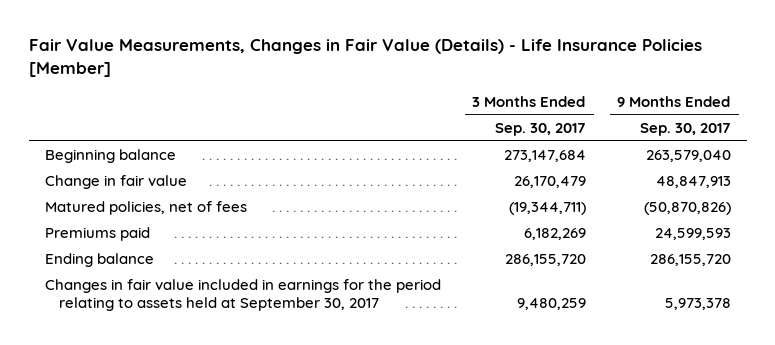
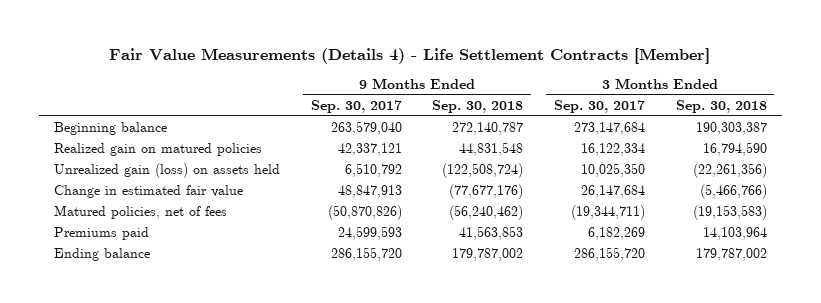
- Fair Value Measurements, Changes in Fair Value (Details) - Life Insurance Policies [Member]
+ Fair Value Measurements (Details 4) - Life Settlement Contracts [Member]
- | 3 Months Ended Sep. 30, 2017 | 9 Months Ended Sep. 30, 2017
+ | 9 Months Ended Sep. 30, 2017 | 9 Months Ended Sep. 30, 2018 | 3 Months Ended Sep. 30, 2017 | 3 Months Ended Sep. 30, 2018
- Change in fair value | 26,170,479 | 48,847,913
+ Realized gain on matured policies | 42,337,121 | 44,831,548 | 16,122,334 | 16,794,590
+ Unrealized gain (loss) on assets held | 6,510,792 | (122,508,724) | 10,025,350 | (22,261,356)
+ Change in estimated fair value | 48,847,913 | (77,677,176) | 26,147,684 | (5,466,766)
- Changes in fair value included in earnings for the period relating to assets held at September 30, 2017 | 9,480,259 | 5,973,378

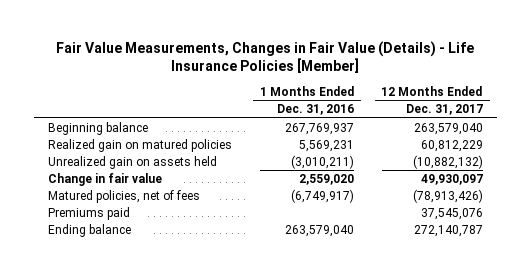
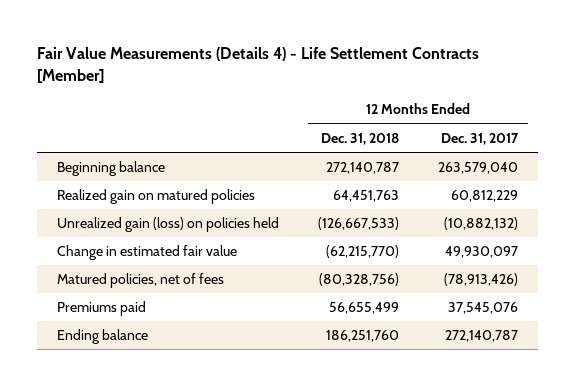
- Fair Value Measurements, Changes in Fair Value (Details) - Life Insurance Policies [Member]
+ Fair Value Measurements (Details 4) - Life Settlement Contracts [Member]
- | 1 Months Ended Dec. 31, 2016 | 12 Months Ended Dec. 31, 2017
+ | 12 Months Ended Dec. 31, 2018 | 12 Months Ended Dec. 31, 2017
- Unrealized gain on assets held | (3,010,211) | (10,882,132)
- Change in fair value | 2,559,020 | 49,930,097
+ Unrealized gain (loss) on policies held | (126,667,533) | (10,882,132)
+ Change in estimated fair value | (62,215,770) | 49,930,097

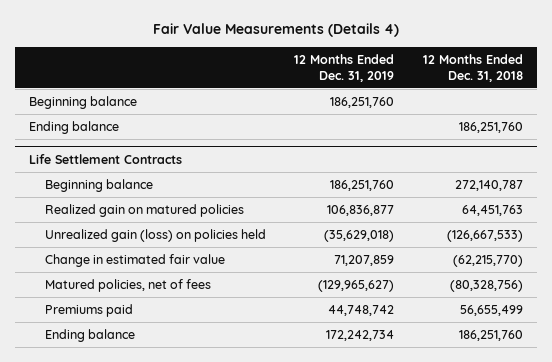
- Fair Value Measurements (Details 4) - Life Settlement Contracts [Member]
+ Fair Value Measurements (Details 4)
- | 12 Months Ended Dec. 31, 2018 | 12 Months Ended Dec. 31, 2017
+ | 12 Months Ended Dec. 31, 2019 | 12 Months Ended Dec. 31, 2018
+ Beginning balance | 186,251,760 |
+ Ending balance | | 186,251,760
+ Life Settlement Contracts

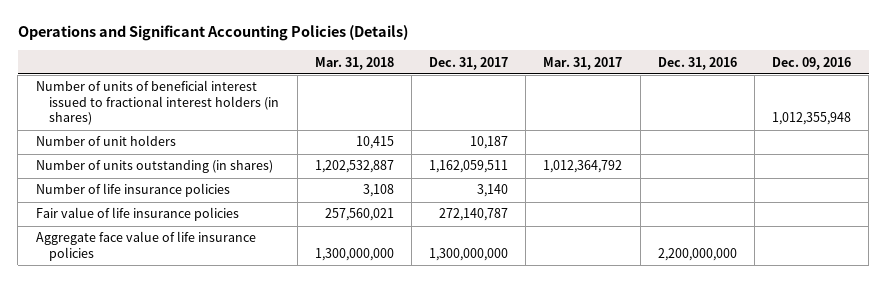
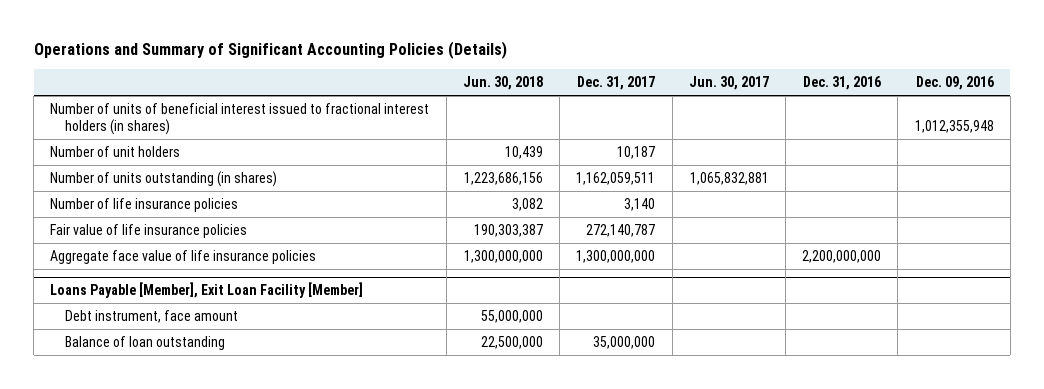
- Operations and Significant Accounting Policies (Details)
+ Operations and Summary of Significant Accounting Policies (Details)
- | Mar. 31, 2018 | Dec. 31, 2017 | Mar. 31, 2017 | Dec. 31, 2016 | Dec. 09, 2016
+ | Jun. 30, 2018 | Dec. 31, 2017 | Jun. 30, 2017 | Dec. 31, 2016 | Dec. 09, 2016
+ Loans Payable [Member], Exit Loan Facility [Member]
+ Debt instrument, face amount | 55,000,000 | | | |
+ Balance of loan outstanding | 22,500,000 | 35,000,000 | | |

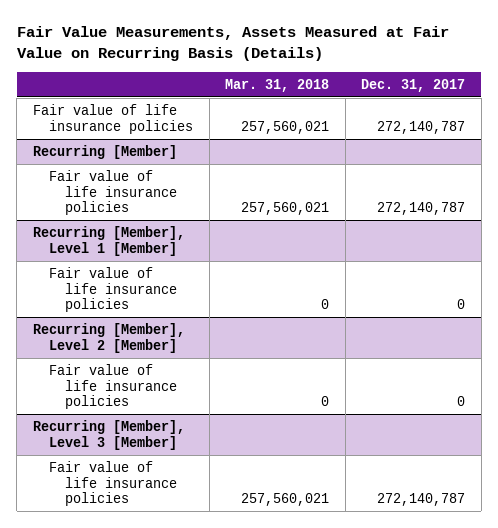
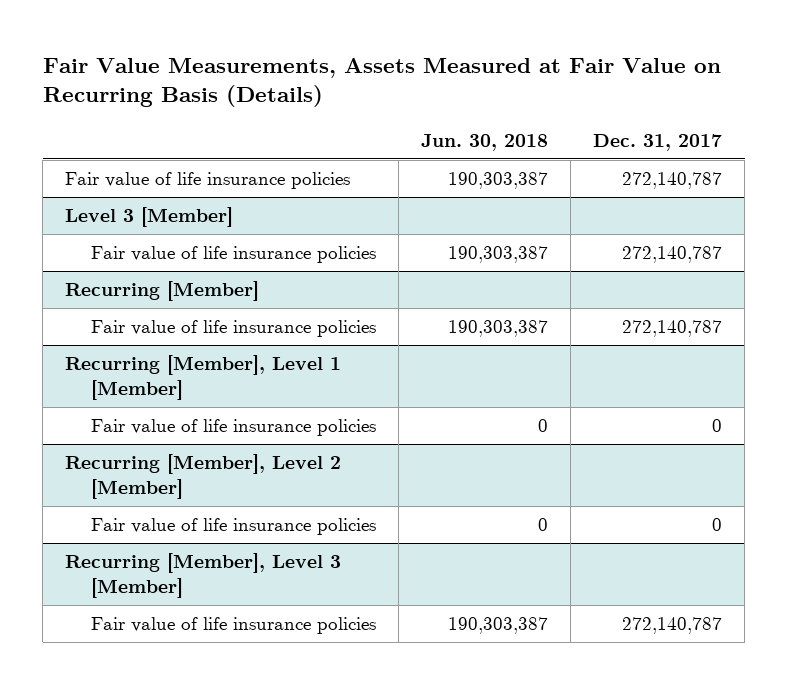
- | Mar. 31, 2018 | Dec. 31, 2017
+ | Jun. 30, 2018 | Dec. 31, 2017
+ Level 3 [Member]
+ Fair value of life insurance policies | 190,303,387 | 272,140,787

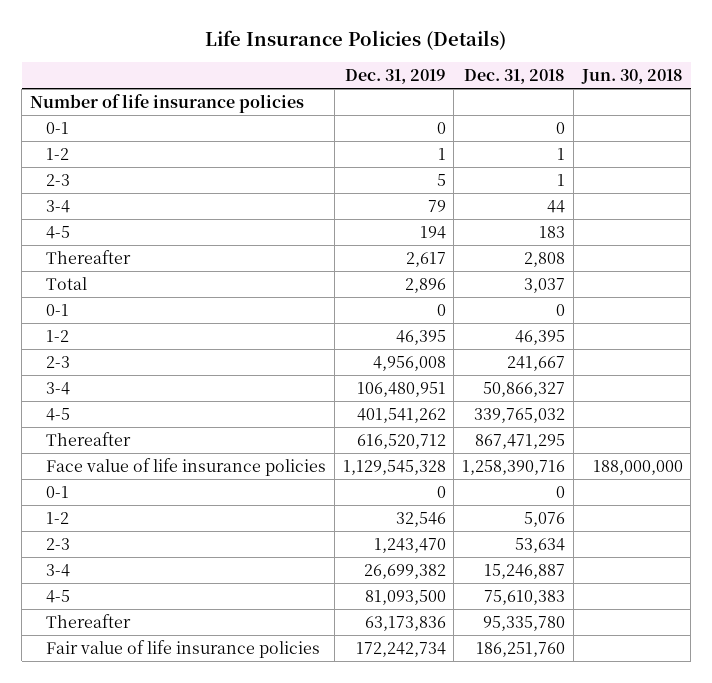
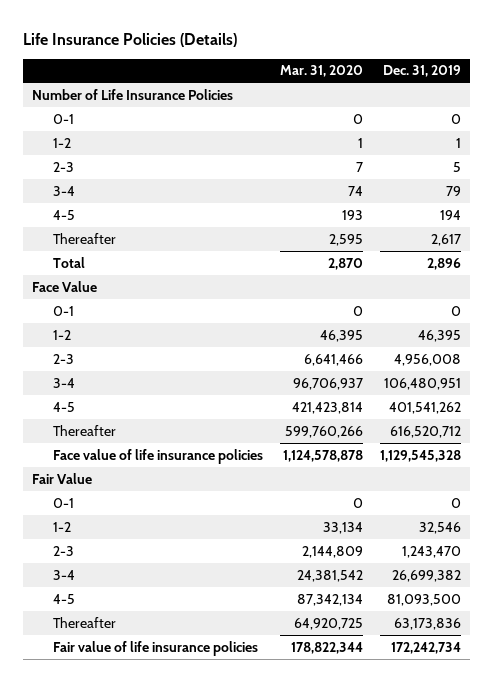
- | Dec. 31, 2019 | Dec. 31, 2018 | Jun. 30, 2018
+ | Mar. 31, 2020 | Dec. 31, 2019
- Number of life insurance policies
+ Number of Life Insurance Policies
+ Face Value
+ Fair Value

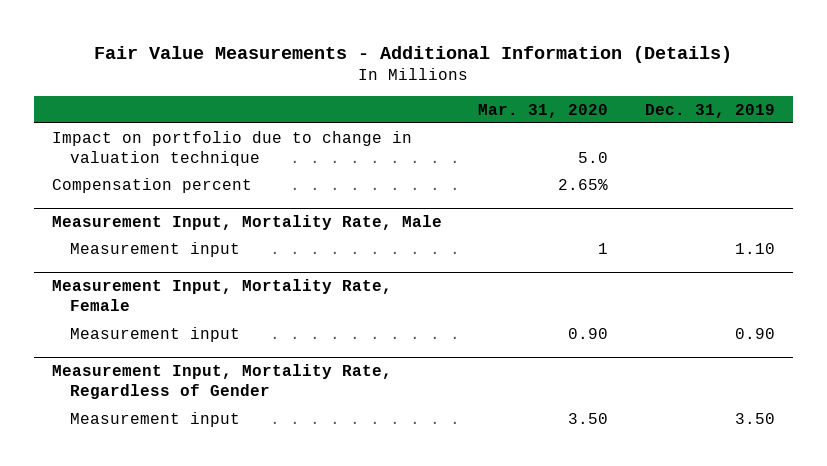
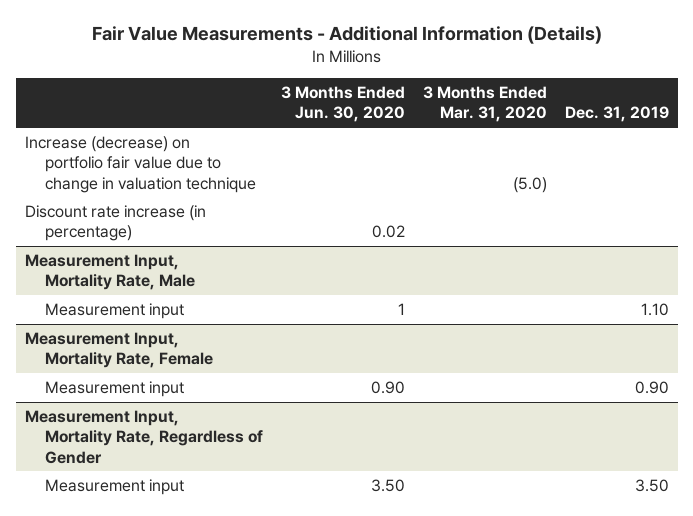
- | Mar. 31, 2020 | Dec. 31, 2019
+ | 3 Months Ended Jun. 30, 2020 | 3 Months Ended Mar. 31, 2020 | Dec. 31, 2019
- Impact on portfolio due to change in valuation technique | 5.0 |
- Compensation percent | 2.65% |
+ Increase (decrease) on portfolio fair value due to change in valuation technique | | (5.0) |
+ Discount rate increase (in percentage) | 0.02 | |

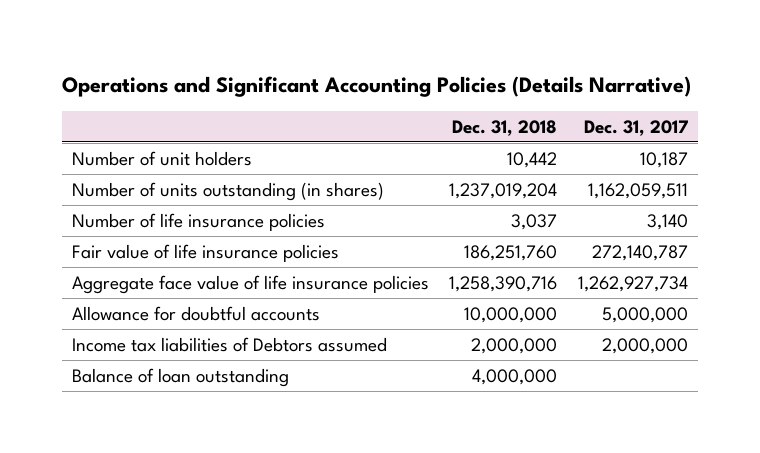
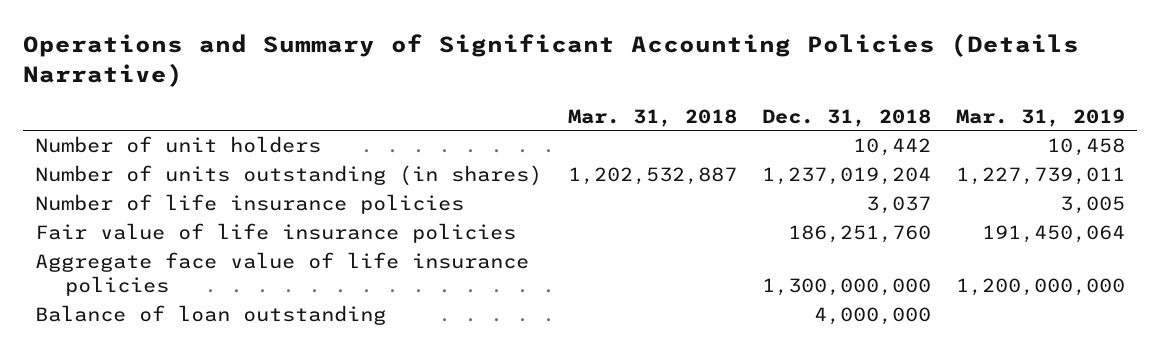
- Operations and Significant Accounting Policies (Details Narrative)
+ Operations and Summary of Significant Accounting Policies (Details Narrative)
- | Dec. 31, 2018 | Dec. 31, 2017
+ | Mar. 31, 2018 | Dec. 31, 2018 | Mar. 31, 2019
- Aggregate face value of life insurance policies | 1,258,390,716 | 1,262,927,734
- Allowance for doubtful accounts | 10,000,000 | 5,000,000
- Income tax liabilities of Debtors assumed | 2,000,000 | 2,000,000
+ Aggregate face value of life insurance policies | | 1,300,000,000 | 1,200,000,000

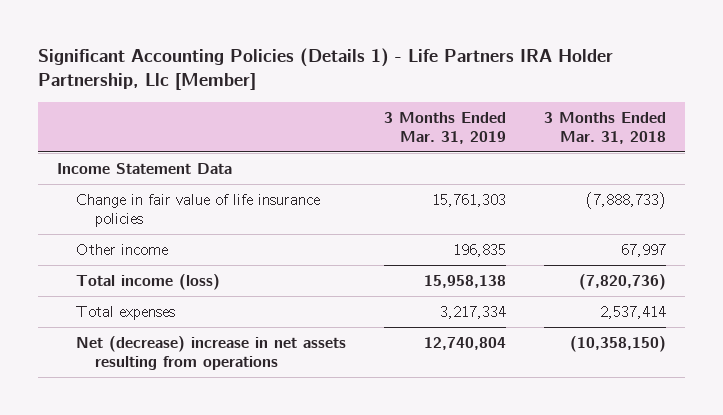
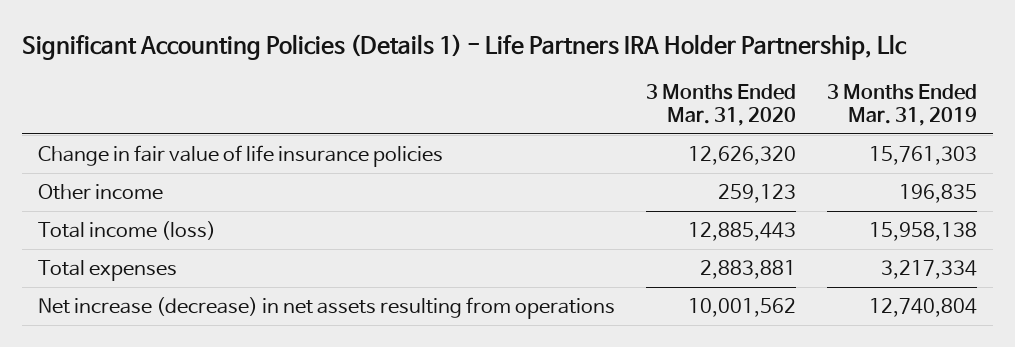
- Significant Accounting Policies (Details 1) - Life Partners IRA Holder Partnership, Llc [Member]
+ Significant Accounting Policies (Details 1) - Life Partners IRA Holder Partnership, Llc
- | 3 Months Ended Mar. 31, 2019 | 3 Months Ended Mar. 31, 2018
+ | 3 Months Ended Mar. 31, 2020 | 3 Months Ended Mar. 31, 2019
- Income Statement Data
- Net (decrease) increase in net assets resulting from operations | 12,740,804 | (10,358,150)
+ Net increase (decrease) in net assets resulting from operations | 10,001,562 | 12,740,804

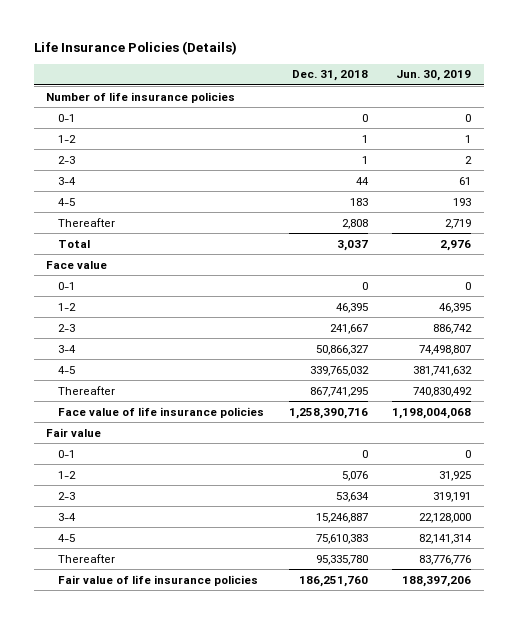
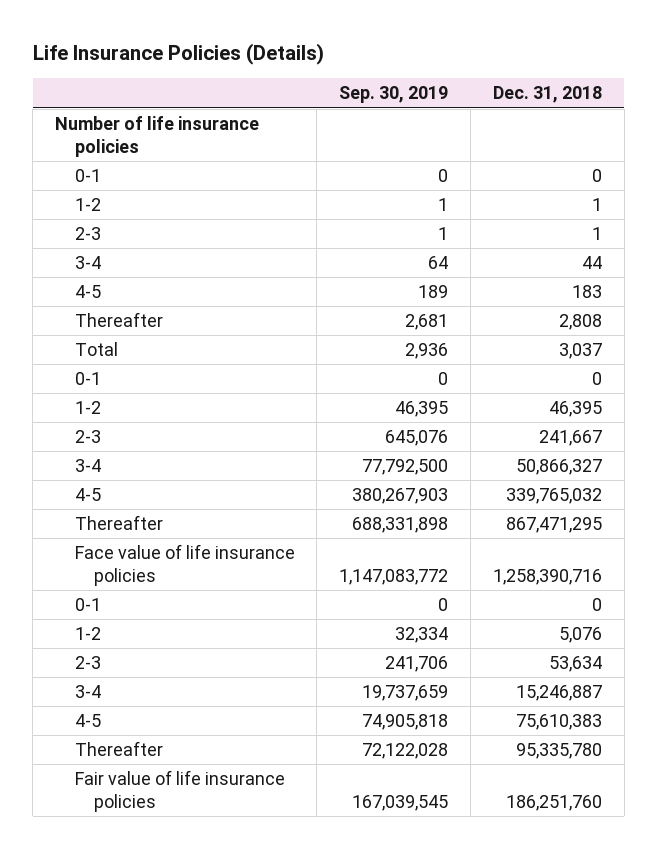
- | Dec. 31, 2018 | Jun. 30, 2019
+ | Sep. 30, 2019 | Dec. 31, 2018
- Face value
- Thereafter | 867,741,295 | 740,830,492
+ Thereafter | 688,331,898 | 867,471,295
- Fair value

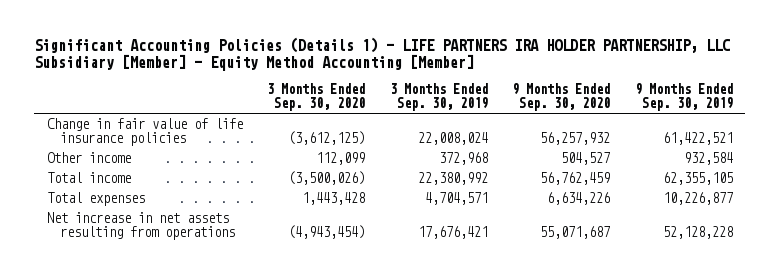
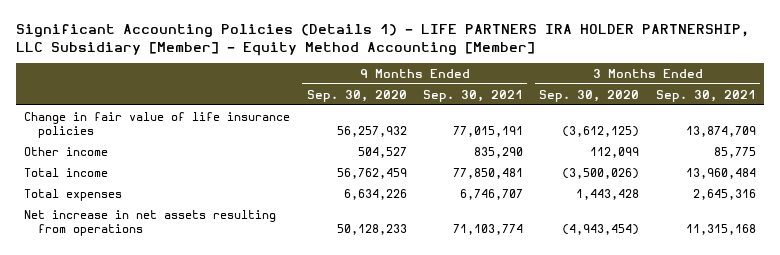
- | 3 Months Ended Sep. 30, 2020 | 3 Months Ended Sep. 30, 2019 | 9 Months Ended Sep. 30, 2020 | 9 Months Ended Sep. 30, 2019
+ | 9 Months Ended Sep. 30, 2020 | 9 Months Ended Sep. 30, 2021 | 3 Months Ended Sep. 30, 2020 | 3 Months Ended Sep. 30, 2021
- Net increase in net assets resulting from operations | (4,943,454) | 17,676,421 | 55,071,687 | 52,128,228
+ Net increase in net assets resulting from operations | 50,128,233 | 71,103,774 | (4,943,454) | 11,315,168

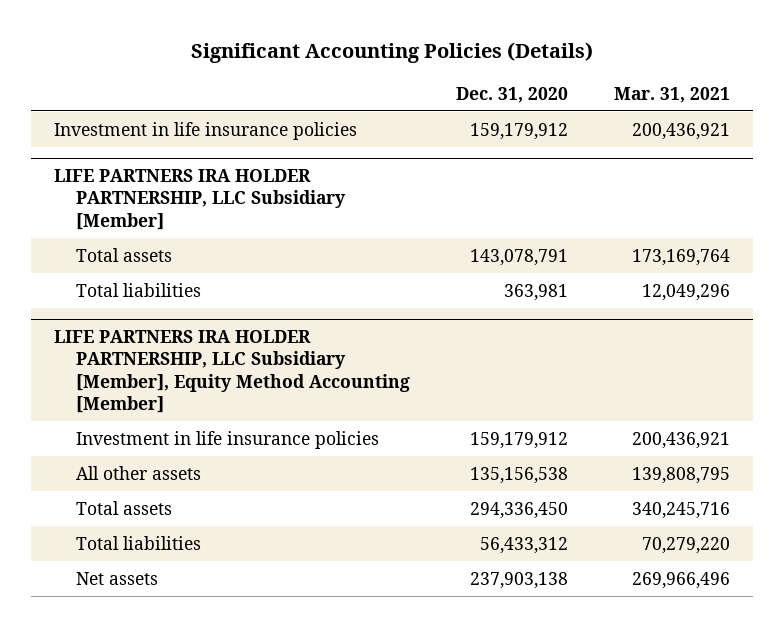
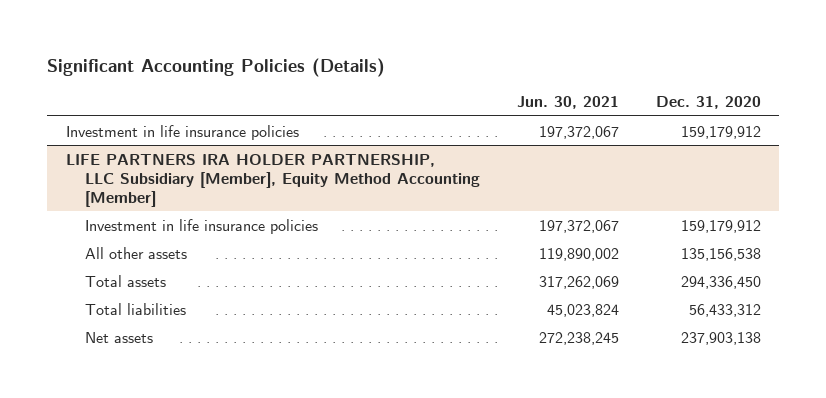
- | Dec. 31, 2020 | Mar. 31, 2021
+ | Jun. 30, 2021 | Dec. 31, 2020
- LIFE PARTNERS IRA HOLDER PARTNERSHIP, LLC Subsidiary [Member]
- Total assets | 143,078,791 | 173,169,764
- Total liabilities | 363,981 | 12,049,296

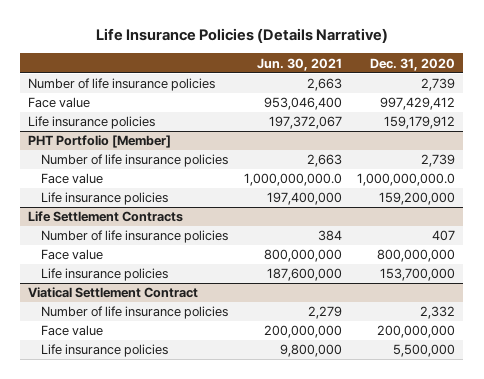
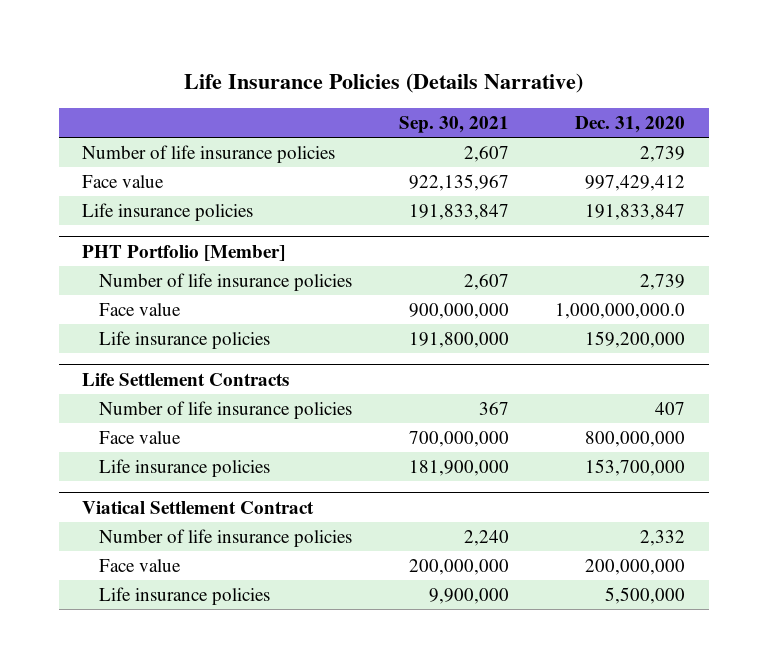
- | Jun. 30, 2021 | Dec. 31, 2020
+ | Sep. 30, 2021 | Dec. 31, 2020
- Life insurance policies | 197,372,067 | 159,179,912
+ Life insurance policies | 191,833,847 | 191,833,847

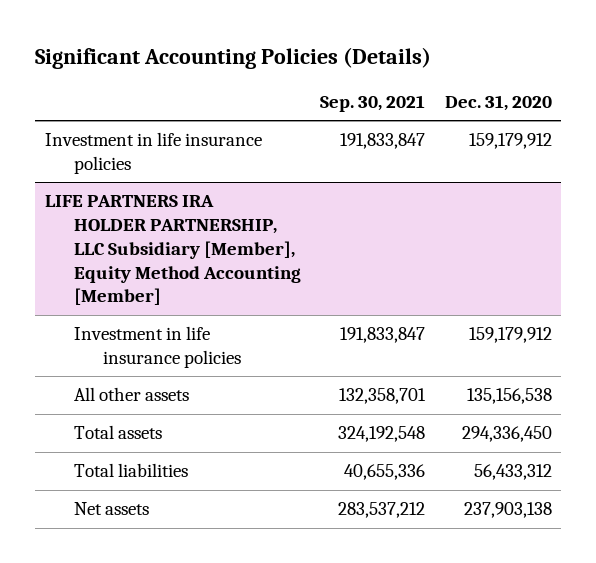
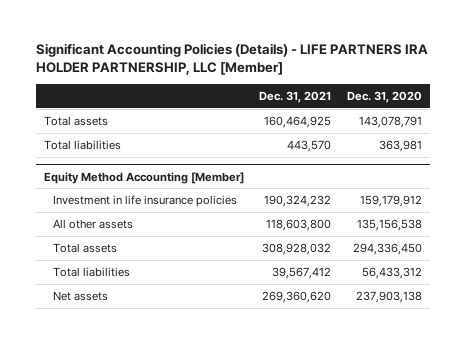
- Significant Accounting Policies (Details)
+ Significant Accounting Policies (Details) - LIFE PARTNERS IRA HOLDER PARTNERSHIP, LLC [Member]
- | Sep. 30, 2021 | Dec. 31, 2020
+ | Dec. 31, 2021 | Dec. 31, 2020
- Investment in life insurance policies | 191,833,847 | 159,179,912
- LIFE PARTNERS IRA HOLDER PARTNERSHIP, LLC Subsidiary [Member], Equity Method Accounting [Member]
+ Total assets | 160,464,925 | 143,078,791
+ Total liabilities | 443,570 | 363,981
+ Equity Method Accounting [Member]

